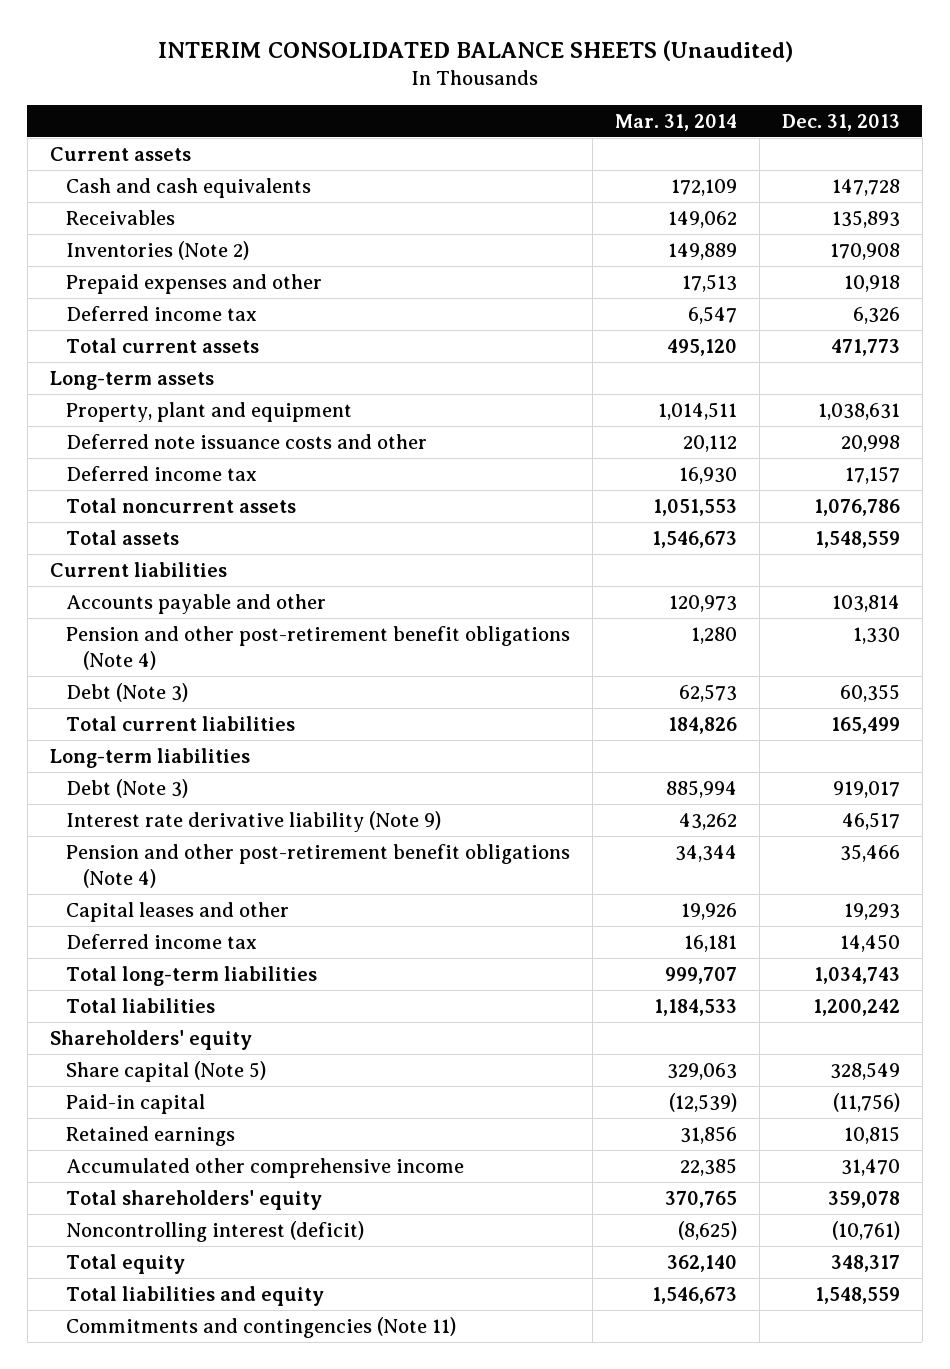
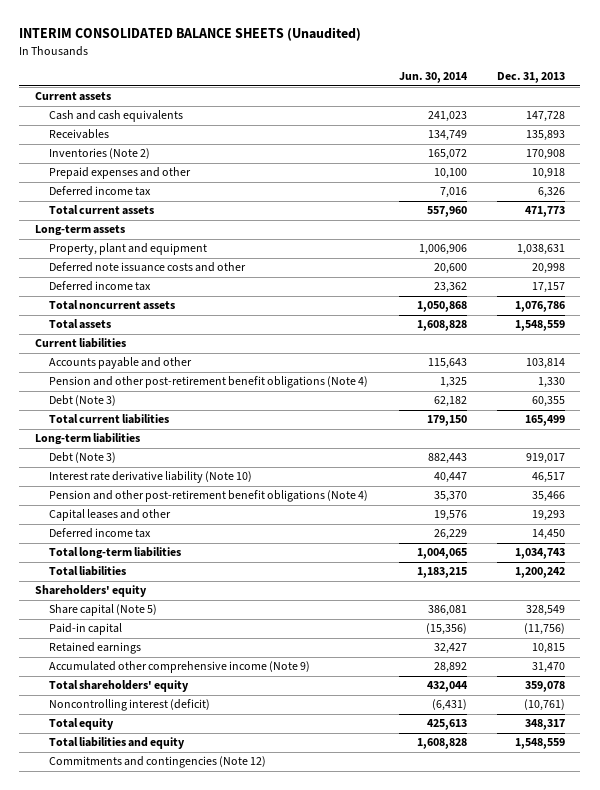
- | Mar. 31, 2014 | Dec. 31, 2013
+ | Jun. 30, 2014 | Dec. 31, 2013
- Interest rate derivative liability (Note 9) | 43,262 | 46,517
+ Interest rate derivative liability (Note 10) | 40,447 | 46,517
- Accumulated other comprehensive income | 22,385 | 31,470
+ Accumulated other comprehensive income (Note 9) | 28,892 | 31,470
- Commitments and contingencies (Note 11)
+ Commitments and contingencies (Note 12)

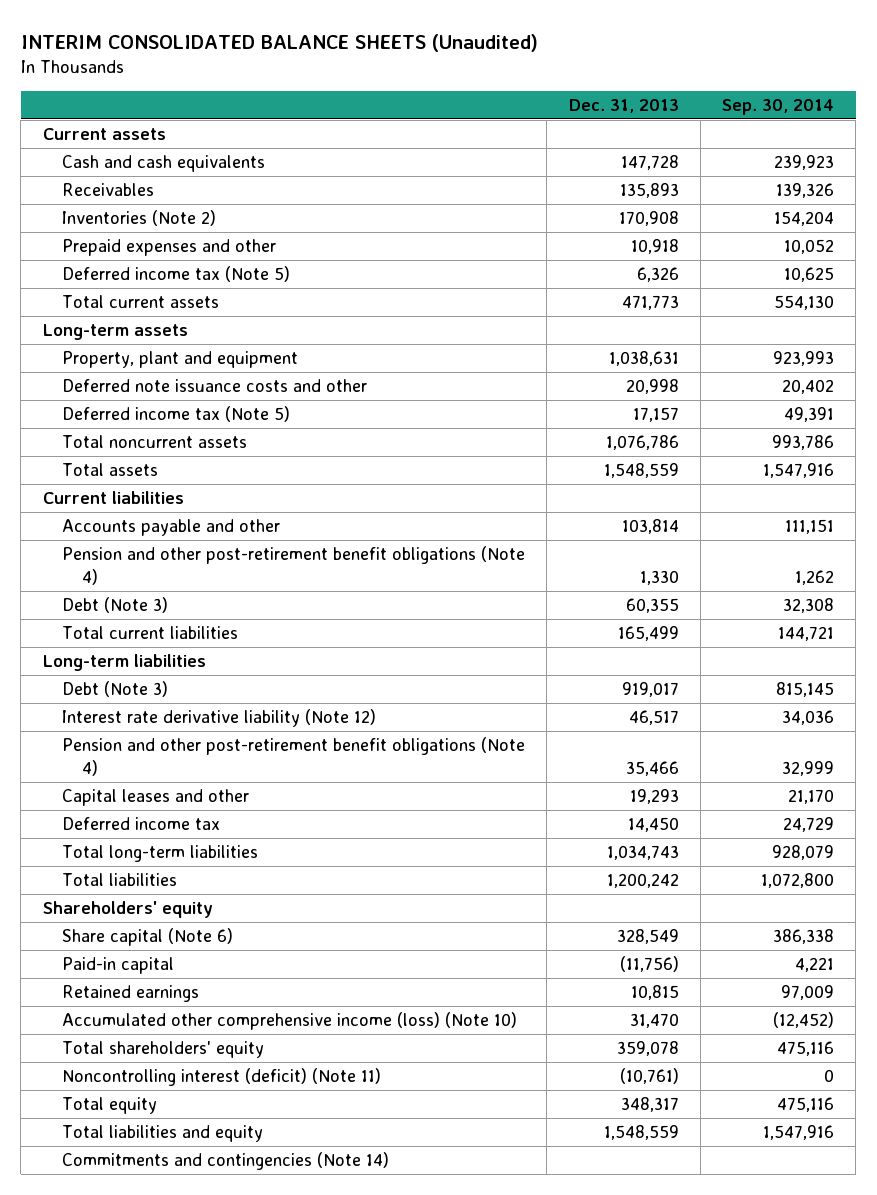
- | Jun. 30, 2014 | Dec. 31, 2013
+ | Dec. 31, 2013 | Sep. 30, 2014
- Deferred income tax | 7,016 | 6,326
+ Deferred income tax (Note 5) | 6,326 | 10,625
- Deferred income tax | 23,362 | 17,157
+ Deferred income tax (Note 5) | 17,157 | 49,391
- Interest rate derivative liability (Note 10) | 40,447 | 46,517
+ Interest rate derivative liability (Note 12) | 46,517 | 34,036
- Share capital (Note 5) | 386,081 | 328,549
+ Share capital (Note 6) | 328,549 | 386,338
- Accumulated other comprehensive income (Note 9) | 28,892 | 31,470
+ Accumulated other comprehensive income (loss) (Note 10) | 31,470 | (12,452)
- Noncontrolling interest (deficit) | (6,431) | (10,761)
+ Noncontrolling interest (deficit) (Note 11) | (10,761) | 0
- Commitments and contingencies (Note 12)
+ Commitments and contingencies (Note 14)

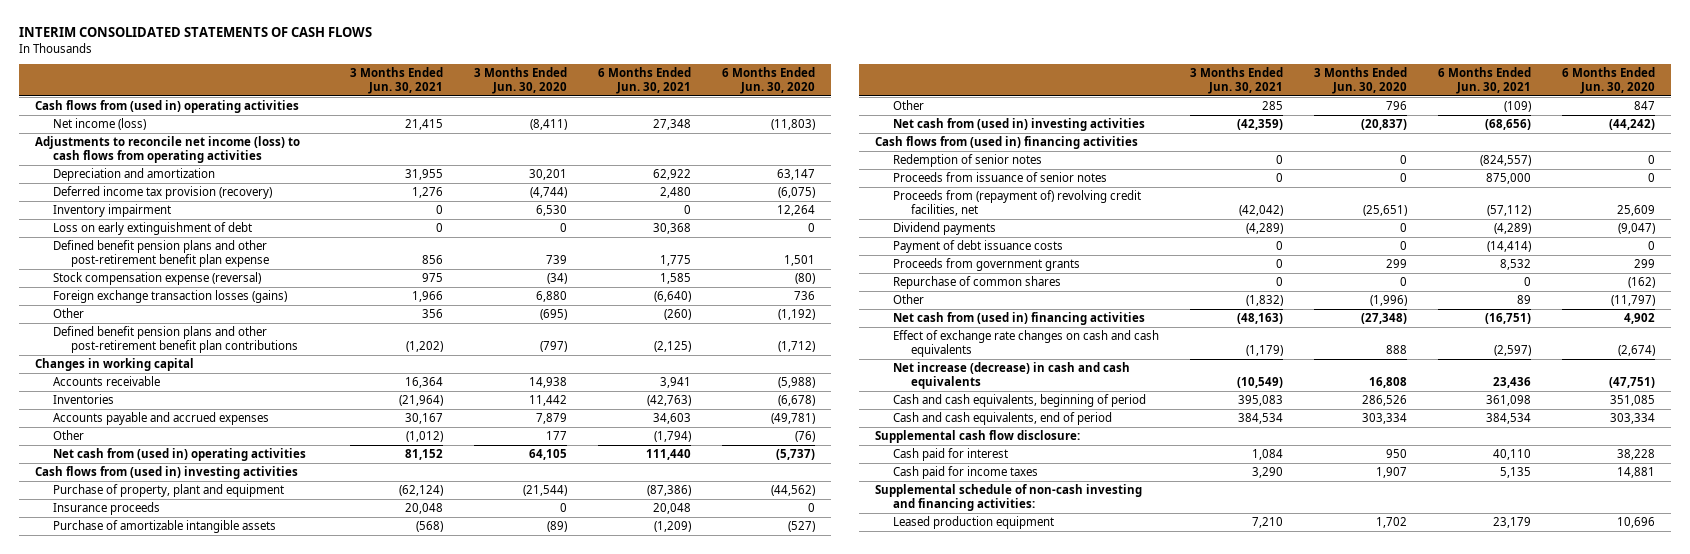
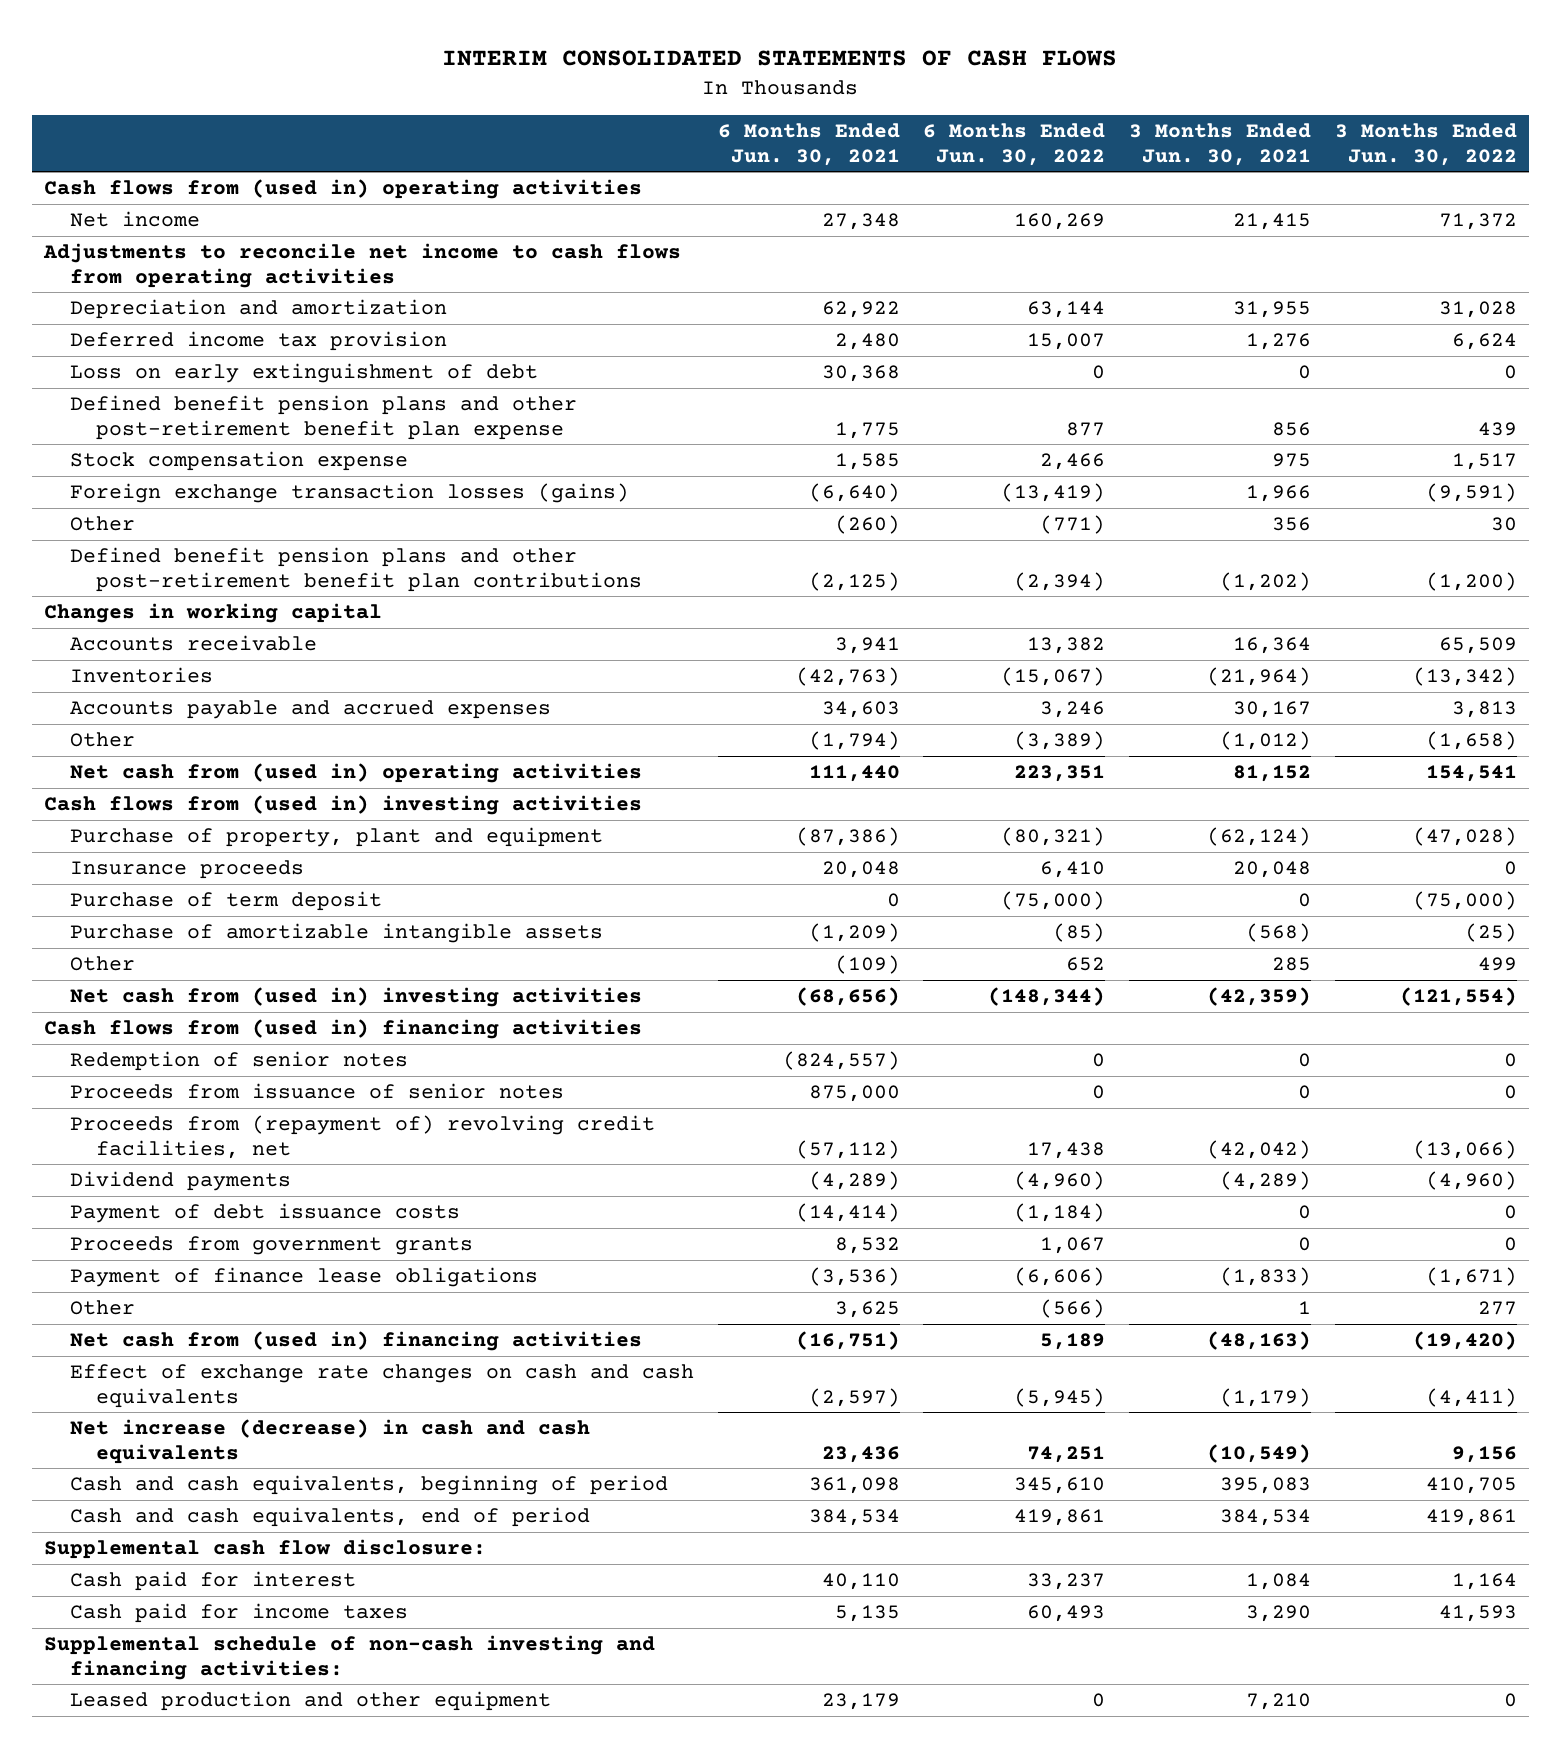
- | 3 Months Ended Jun. 30, 2021 | 3 Months Ended Jun. 30, 2020 | 6 Months Ended Jun. 30, 2021 | 6 Months Ended Jun. 30, 2020
+ | 6 Months Ended Jun. 30, 2021 | 6 Months Ended Jun. 30, 2022 | 3 Months Ended Jun. 30, 2021 | 3 Months Ended Jun. 30, 2022
- Net income (loss) | 21,415 | (8,411) | 27,348 | (11,803)
- Adjustments to reconcile net income (loss) to cash flows from operating activities
+ Net income | 27,348 | 160,269 | 21,415 | 71,372
+ Adjustments to reconcile net income to cash flows from operating activities
- Deferred income tax provision (recovery) | 1,276 | (4,744) | 2,480 | (6,075)
- Inventory impairment | 0 | 6,530 | 0 | 12,264
+ Deferred income tax provision | 2,480 | 15,007 | 1,276 | 6,624
- Stock compensation expense (reversal) | 975 | (34) | 1,585 | (80)
+ Stock compensation expense | 1,585 | 2,466 | 975 | 1,517
+ Purchase of term deposit | 0 | (75,000) | 0 | (75,000)
- Repurchase of common shares | 0 | 0 | 0 | (162)
- Other | (1,832) | (1,996) | 89 | (11,797)
+ Payment of finance lease obligations | (3,536) | (6,606) | (1,833) | (1,671)
+ Other | 3,625 | (566) | 1 | 277
- Leased production equipment | 7,210 | 1,702 | 23,179 | 10,696
+ Leased production and other equipment | 23,179 | 0 | 7,210 | 0

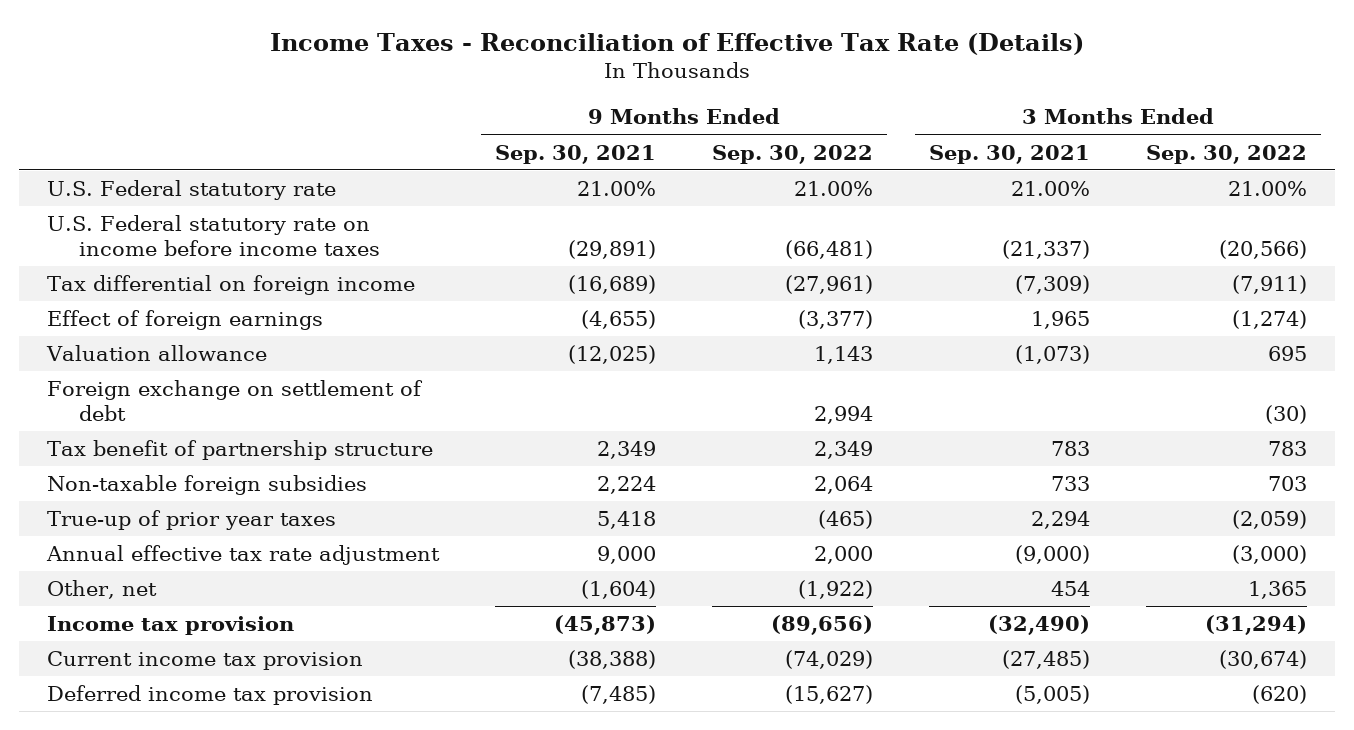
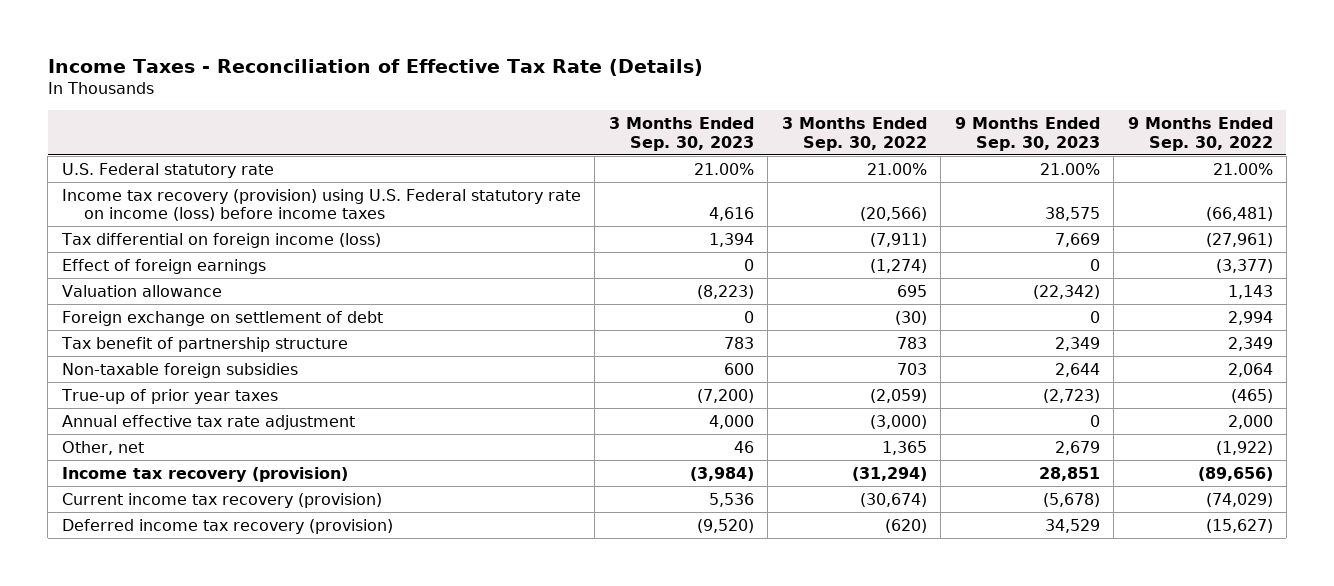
- | 9 Months Ended Sep. 30, 2021 | 9 Months Ended Sep. 30, 2022 | 3 Months Ended Sep. 30, 2021 | 3 Months Ended Sep. 30, 2022
+ | 3 Months Ended Sep. 30, 2023 | 3 Months Ended Sep. 30, 2022 | 9 Months Ended Sep. 30, 2023 | 9 Months Ended Sep. 30, 2022
- U.S. Federal statutory rate on income before income taxes | (29,891) | (66,481) | (21,337) | (20,566)
- Tax differential on foreign income | (16,689) | (27,961) | (7,309) | (7,911)
+ Income tax recovery (provision) using U.S. Federal statutory rate on income (loss) before income taxes | 4,616 | (20,566) | 38,575 | (66,481)
+ Tax differential on foreign income (loss) | 1,394 | (7,911) | 7,669 | (27,961)
- Income tax provision | (45,873) | (89,656) | (32,490) | (31,294)
- Current income tax provision | (38,388) | (74,029) | (27,485) | (30,674)
- Deferred income tax provision | (7,485) | (15,627) | (5,005) | (620)
+ Income tax recovery (provision) | (3,984) | (31,294) | 28,851 | (89,656)
+ Current income tax recovery (provision) | 5,536 | (30,674) | (5,678) | (74,029)
+ Deferred income tax recovery (provision) | (9,520) | (620) | 34,529 | (15,627)

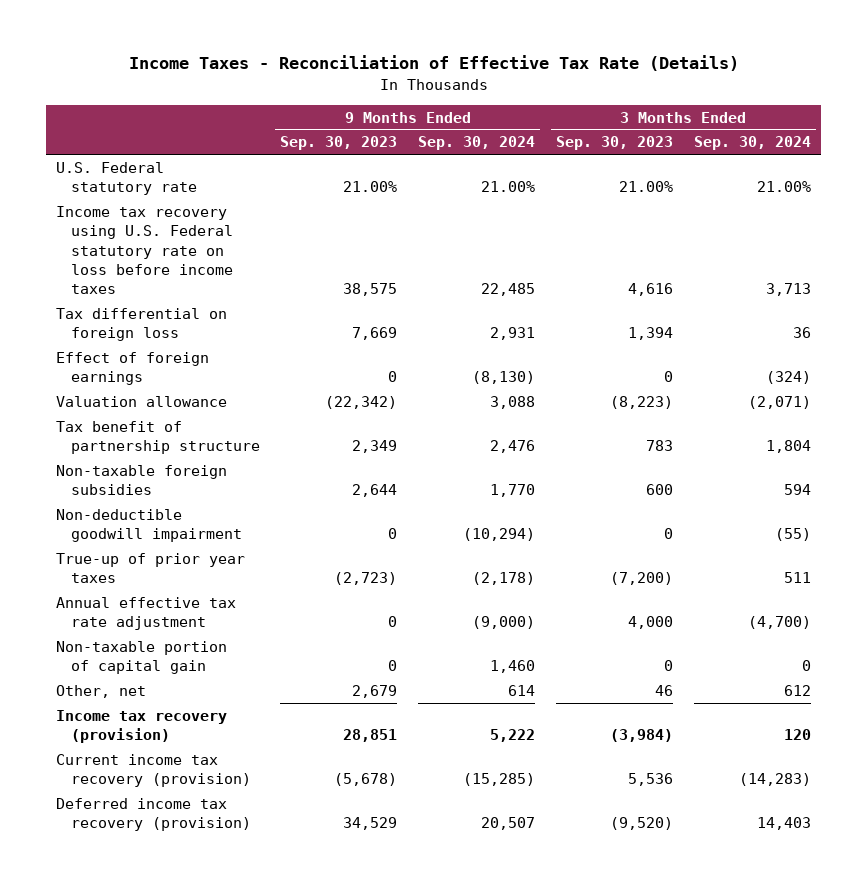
- | 3 Months Ended Sep. 30, 2023 | 3 Months Ended Sep. 30, 2022 | 9 Months Ended Sep. 30, 2023 | 9 Months Ended Sep. 30, 2022
+ | 9 Months Ended Sep. 30, 2023 | 9 Months Ended Sep. 30, 2024 | 3 Months Ended Sep. 30, 2023 | 3 Months Ended Sep. 30, 2024
- Income tax recovery (provision) using U.S. Federal statutory rate on income (loss) before income taxes | 4,616 | (20,566) | 38,575 | (66,481)
- Tax differential on foreign income (loss) | 1,394 | (7,911) | 7,669 | (27,961)
+ Income tax recovery using U.S. Federal statutory rate on loss before income taxes | 38,575 | 22,485 | 4,616 | 3,713
+ Tax differential on foreign loss | 7,669 | 2,931 | 1,394 | 36
- Foreign exchange on settlement of debt | 0 | (30) | 0 | 2,994
+ Non-deductible goodwill impairment | 0 | (10,294) | 0 | (55)
+ Non-taxable portion of capital gain | 0 | 1,460 | 0 | 0

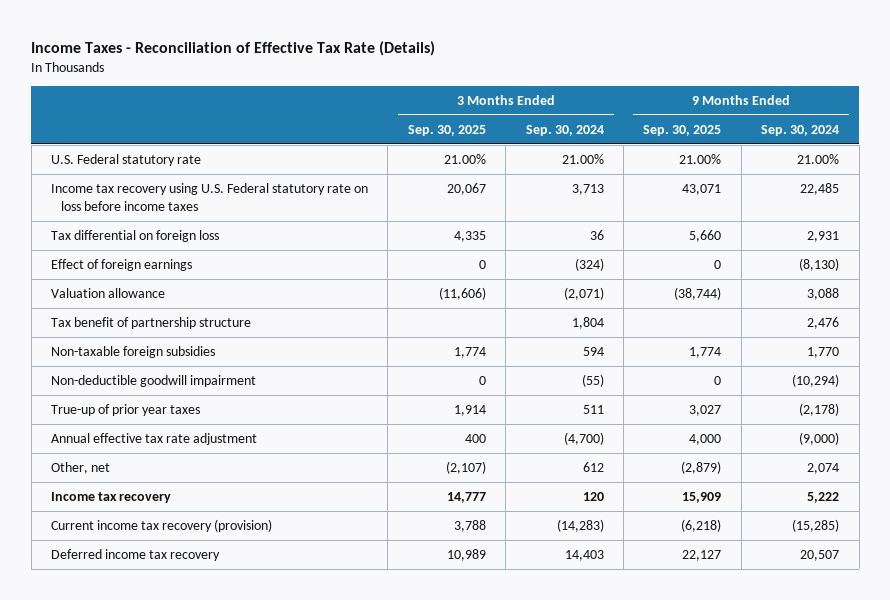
- | 9 Months Ended Sep. 30, 2023 | 9 Months Ended Sep. 30, 2024 | 3 Months Ended Sep. 30, 2023 | 3 Months Ended Sep. 30, 2024
+ | 3 Months Ended Sep. 30, 2025 | 3 Months Ended Sep. 30, 2024 | 9 Months Ended Sep. 30, 2025 | 9 Months Ended Sep. 30, 2024
- Non-taxable portion of capital gain | 0 | 1,460 | 0 | 0
- Other, net | 2,679 | 614 | 46 | 612
- Income tax recovery (provision) | 28,851 | 5,222 | (3,984) | 120
+ Other, net | (2,107) | 612 | (2,879) | 2,074
+ Income tax recovery | 14,777 | 120 | 15,909 | 5,222
- Deferred income tax recovery (provision) | 34,529 | 20,507 | (9,520) | 14,403
+ Deferred income tax recovery | 10,989 | 14,403 | 22,127 | 20,507

